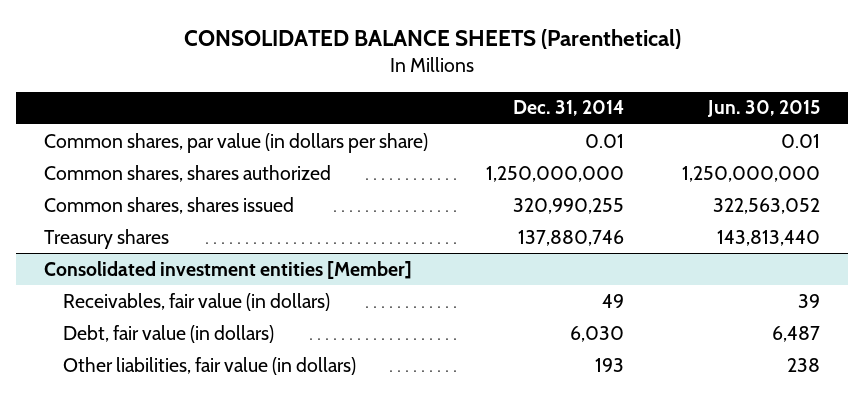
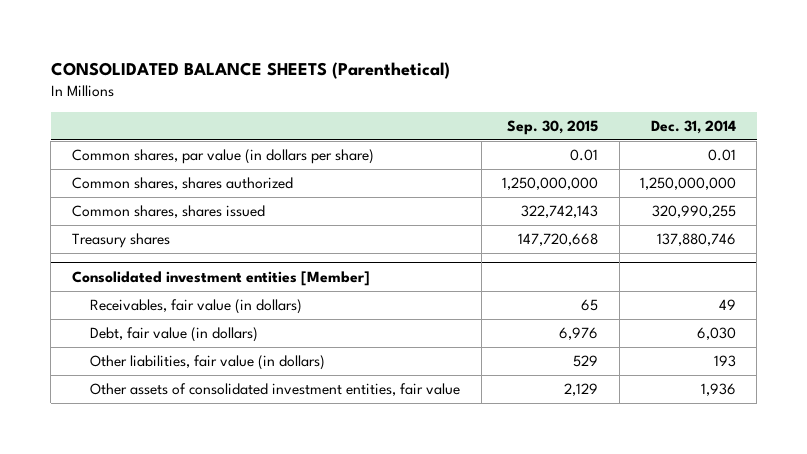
- | Dec. 31, 2014 | Jun. 30, 2015
+ | Sep. 30, 2015 | Dec. 31, 2014
@ Consolidated investment entities [Member]
+ Other assets of consolidated investment entities, fair value | 2,129 | 1,936

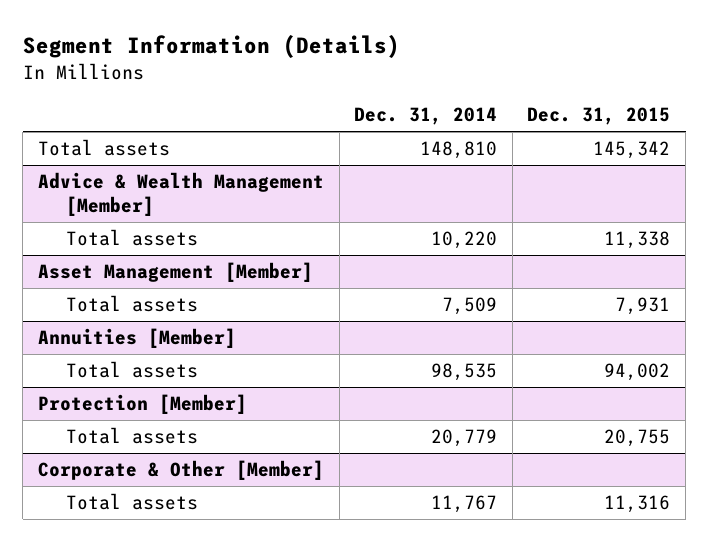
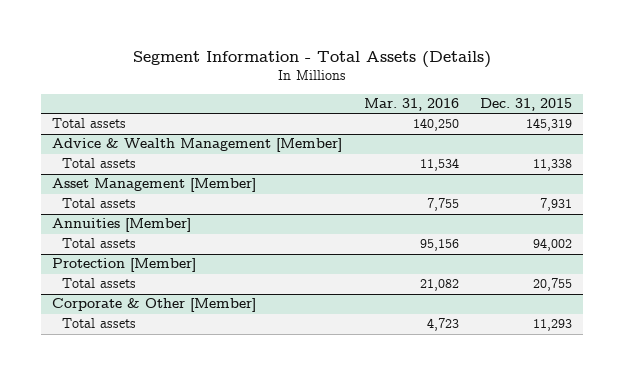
- Segment Information (Details)
+ Segment Information - Total Assets (Details)
- | Dec. 31, 2014 | Dec. 31, 2015
+ | Mar. 31, 2016 | Dec. 31, 2015
- Total assets | 148,810 | 145,342
+ Total assets | 140,250 | 145,319
@ Corporate & Other [Member]
- Total assets | 11,767 | 11,316
+ Total assets | 4,723 | 11,293

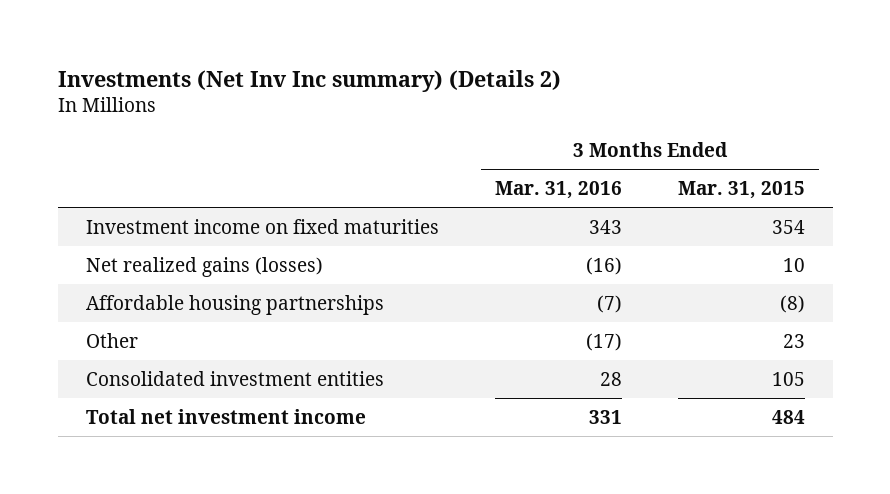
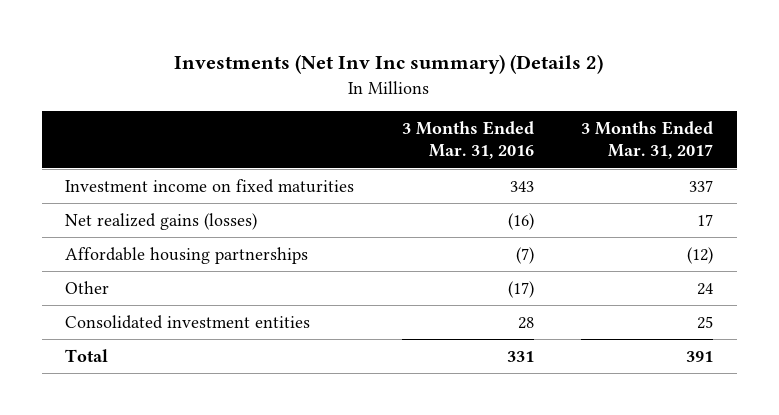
- | 3 Months Ended Mar. 31, 2016 | 3 Months Ended Mar. 31, 2015
+ | 3 Months Ended Mar. 31, 2016 | 3 Months Ended Mar. 31, 2017
- Total net investment income | 331 | 484
+ Total | 331 | 391

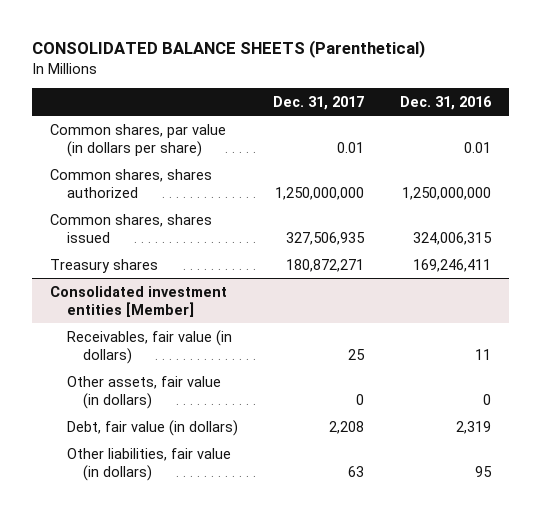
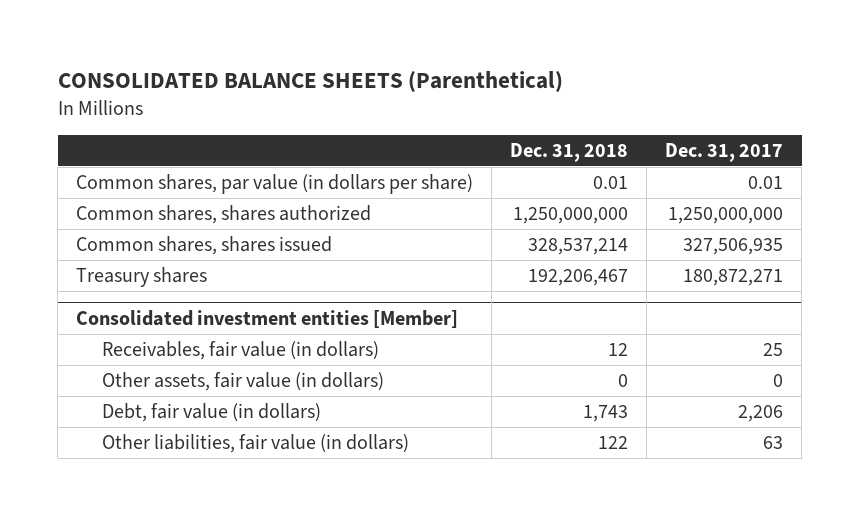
- | Dec. 31, 2017 | Dec. 31, 2016
+ | Dec. 31, 2018 | Dec. 31, 2017
@ Consolidated investment entities [Member]
- Debt, fair value (in dollars) | 2,208 | 2,319
+ Debt, fair value (in dollars) | 1,743 | 2,206

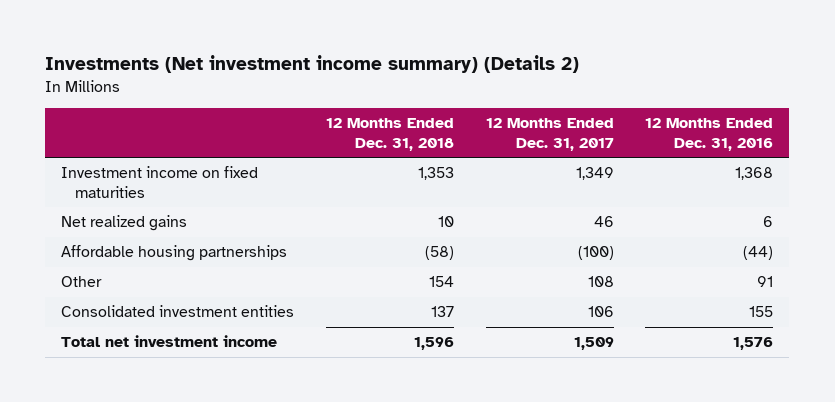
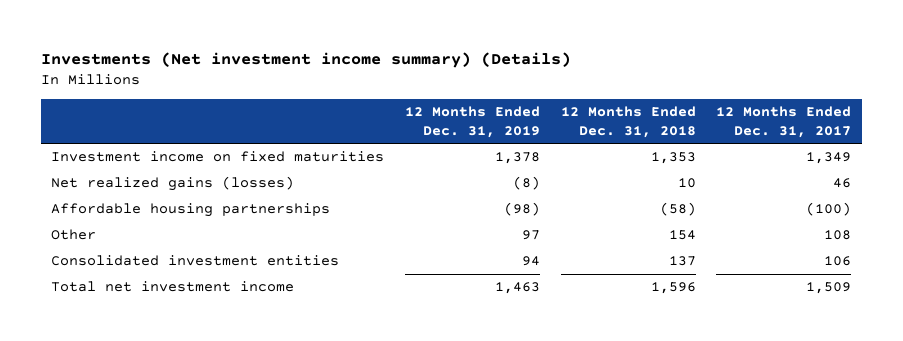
- Investments (Net investment income summary) (Details 2)
+ Investments (Net investment income summary) (Details)
- | 12 Months Ended Dec. 31, 2018 | 12 Months Ended Dec. 31, 2017 | 12 Months Ended Dec. 31, 2016
+ | 12 Months Ended Dec. 31, 2019 | 12 Months Ended Dec. 31, 2018 | 12 Months Ended Dec. 31, 2017
- Net realized gains | 10 | 46 | 6
+ Net realized gains (losses) | (8) | 10 | 46

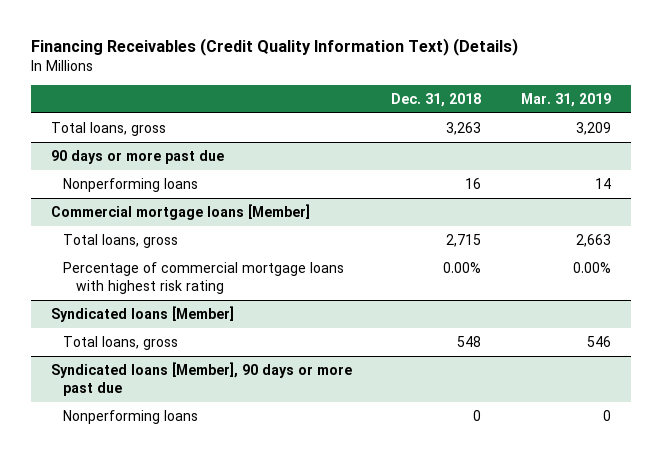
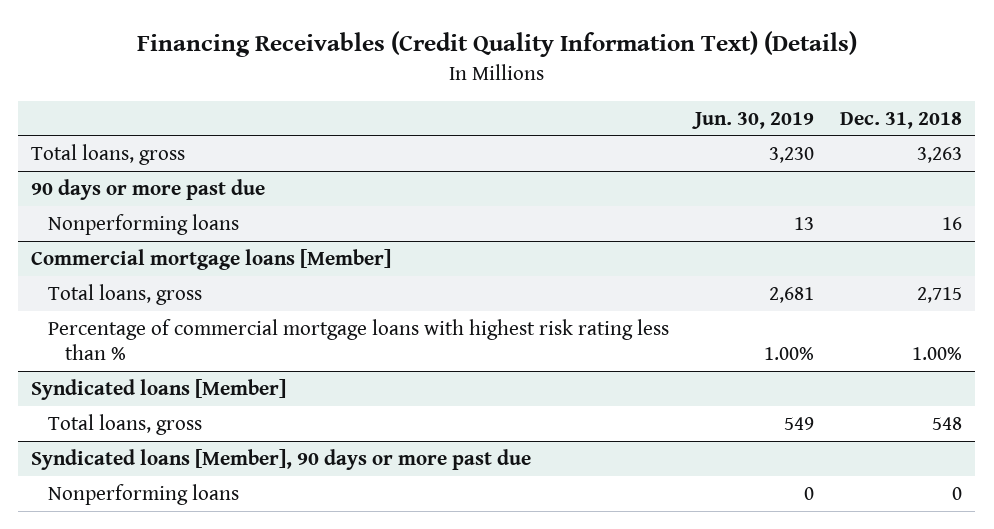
- | Dec. 31, 2018 | Mar. 31, 2019
+ | Jun. 30, 2019 | Dec. 31, 2018
@ Commercial mortgage loans [Member]
- Percentage of commercial mortgage loans with highest risk rating | 0.00% | 0.00%
+ Percentage of commercial mortgage loans with highest risk rating less than % | 1.00% | 1.00%

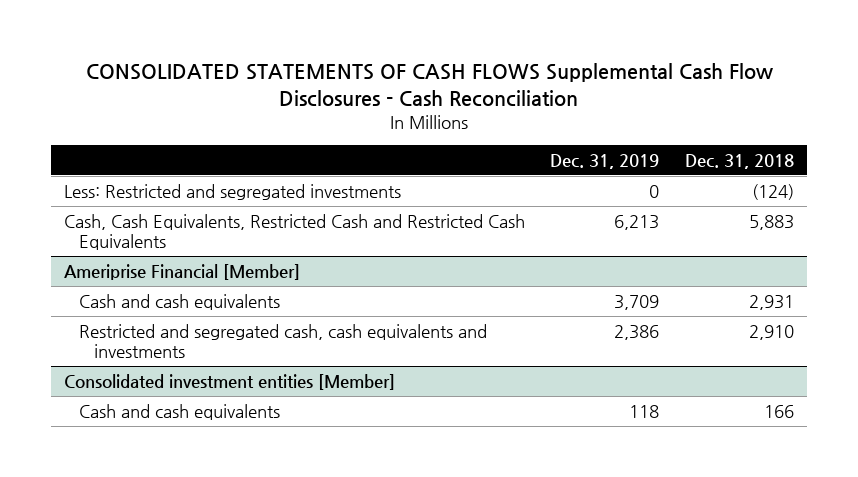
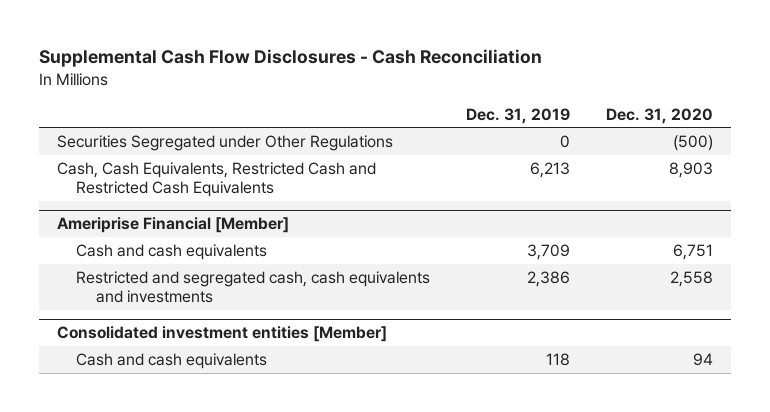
- CONSOLIDATED STATEMENTS OF CASH FLOWS Supplemental Cash Flow Disclosures - Cash Reconciliation
+ Supplemental Cash Flow Disclosures - Cash Reconciliation
- | Dec. 31, 2019 | Dec. 31, 2018
+ | Dec. 31, 2019 | Dec. 31, 2020
- Less: Restricted and segregated investments | 0 | (124)
+ Securities Segregated under Other Regulations | 0 | (500)

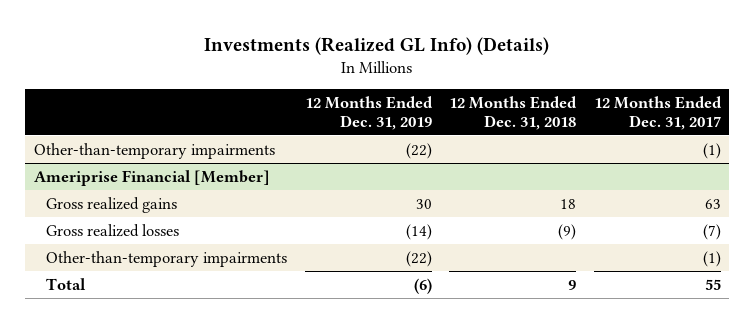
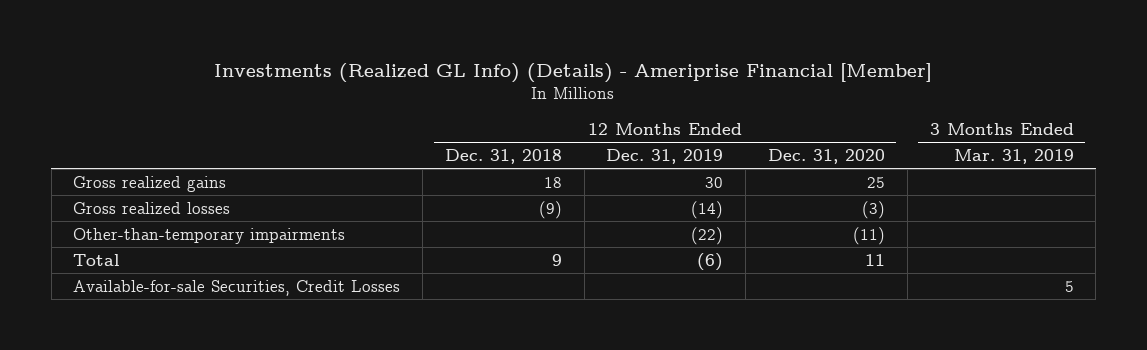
- Investments (Realized GL Info) (Details)
+ Investments (Realized GL Info) (Details) - Ameriprise Financial [Member]
- | 12 Months Ended Dec. 31, 2019 | 12 Months Ended Dec. 31, 2018 | 12 Months Ended Dec. 31, 2017
+ | 12 Months Ended Dec. 31, 2018 | 12 Months Ended Dec. 31, 2019 | 12 Months Ended Dec. 31, 2020 | 3 Months Ended Mar. 31, 2019
- Other-than-temporary impairments | (22) | | (1)
- Ameriprise Financial [Member]
+ Available-for-sale Securities, Credit Losses | | | | 5

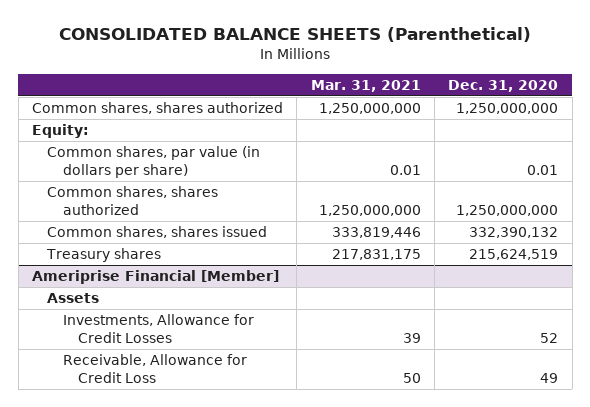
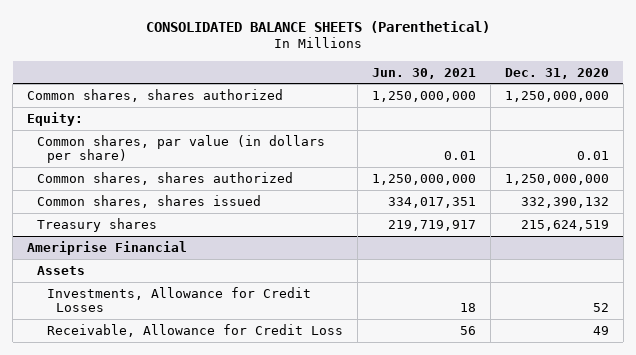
- | Mar. 31, 2021 | Dec. 31, 2020
+ | Jun. 30, 2021 | Dec. 31, 2020
- Ameriprise Financial [Member]
+ Ameriprise Financial

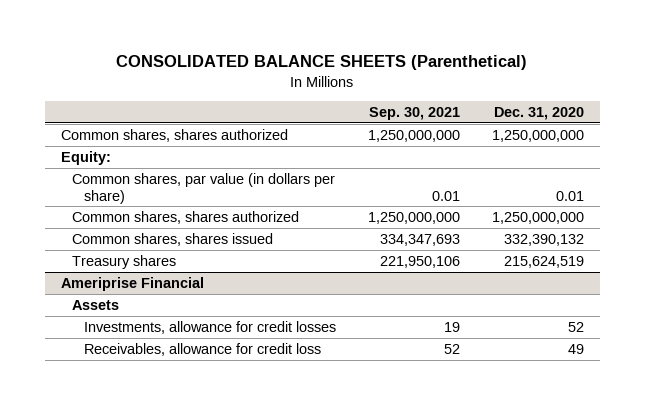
- | Jun. 30, 2021 | Dec. 31, 2020
+ | Sep. 30, 2021 | Dec. 31, 2020
@ Ameriprise Financial
- Investments, Allowance for Credit Losses | 18 | 52
- Receivable, Allowance for Credit Loss | 56 | 49
+ Investments, allowance for credit losses | 19 | 52
+ Receivables, allowance for credit loss | 52 | 49

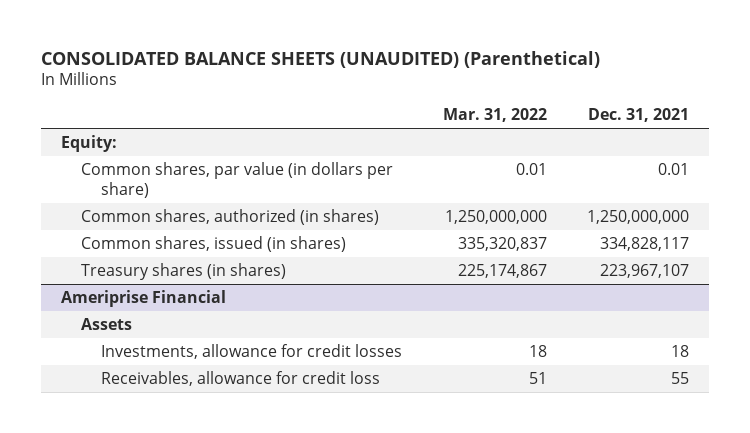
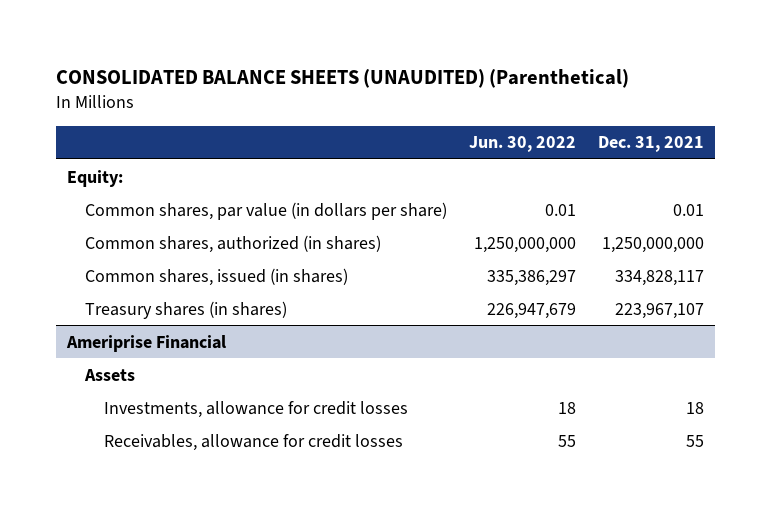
- | Mar. 31, 2022 | Dec. 31, 2021
+ | Jun. 30, 2022 | Dec. 31, 2021
@ Ameriprise Financial
- Receivables, allowance for credit loss | 51 | 55
+ Receivables, allowance for credit losses | 55 | 55

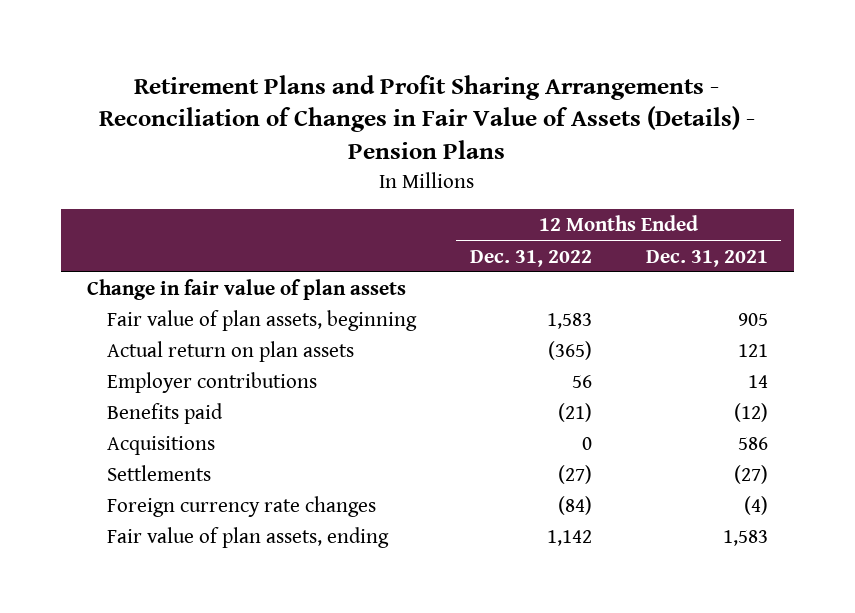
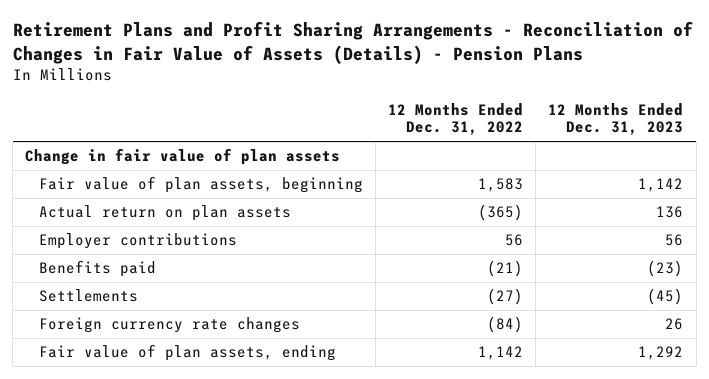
- | 12 Months Ended Dec. 31, 2022 | 12 Months Ended Dec. 31, 2021
+ | 12 Months Ended Dec. 31, 2022 | 12 Months Ended Dec. 31, 2023
- Acquisitions | 0 | 586

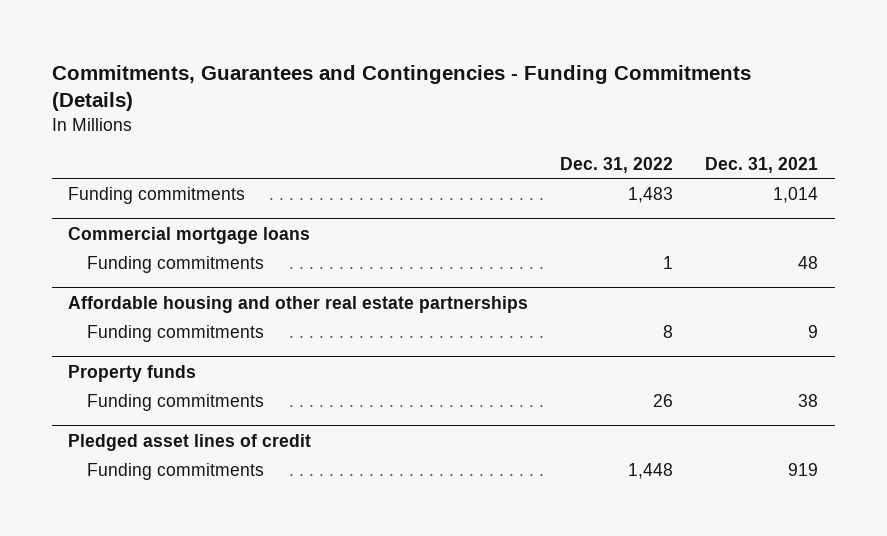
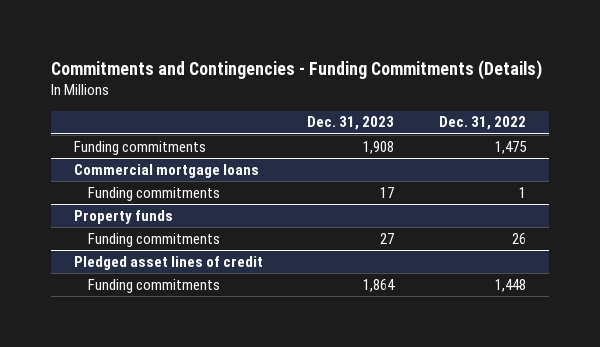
- Commitments, Guarantees and Contingencies - Funding Commitments (Details)
+ Commitments and Contingencies - Funding Commitments (Details)
- | Dec. 31, 2022 | Dec. 31, 2021
+ | Dec. 31, 2023 | Dec. 31, 2022
- Funding commitments | 1,483 | 1,014
+ Funding commitments | 1,908 | 1,475
- Affordable housing and other real estate partnerships
- Funding commitments | 8 | 9

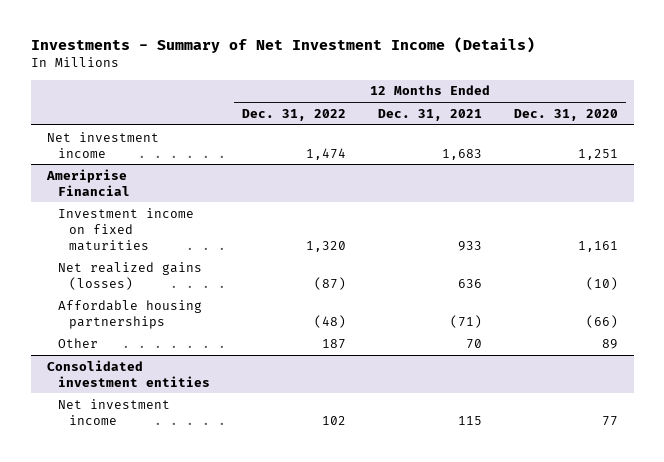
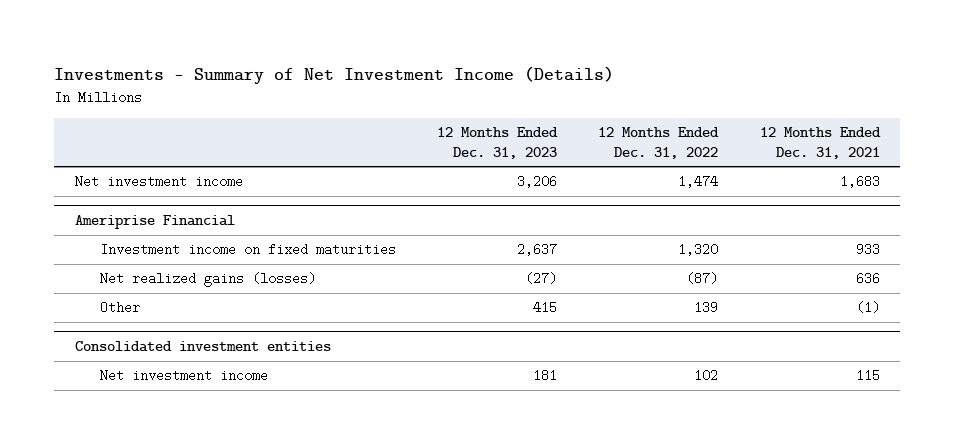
- | 12 Months Ended Dec. 31, 2022 | 12 Months Ended Dec. 31, 2021 | 12 Months Ended Dec. 31, 2020
+ | 12 Months Ended Dec. 31, 2023 | 12 Months Ended Dec. 31, 2022 | 12 Months Ended Dec. 31, 2021
@ Ameriprise Financial
- Affordable housing partnerships | (48) | (71) | (66)
- Other | 187 | 70 | 89
+ Other | 415 | 139 | (1)

